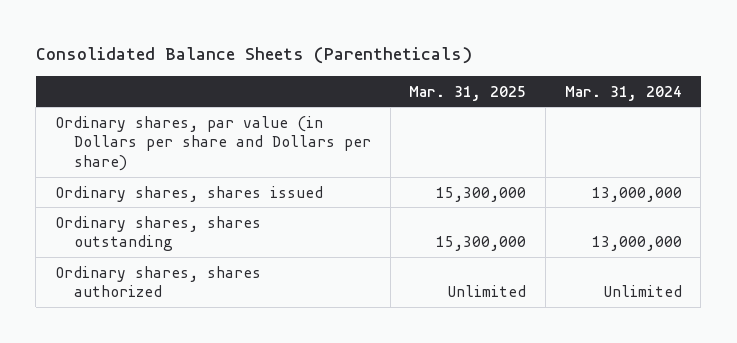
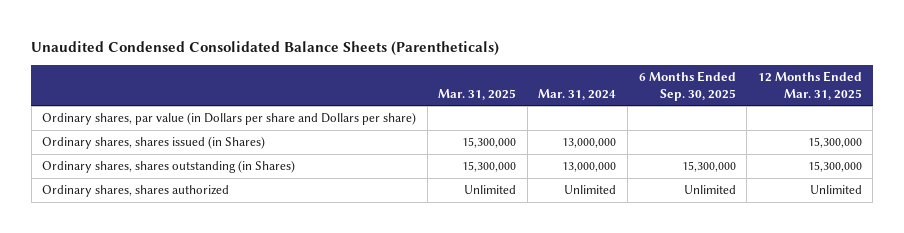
- Consolidated Balance Sheets (Parentheticals)
+ Unaudited Condensed Consolidated Balance Sheets (Parentheticals)
- | Mar. 31, 2025 | Mar. 31, 2024
+ | Mar. 31, 2025 | Mar. 31, 2024 | 6 Months Ended Sep. 30, 2025 | 12 Months Ended Mar. 31, 2025
- Ordinary shares, shares issued | 15,300,000 | 13,000,000
- Ordinary shares, shares outstanding | 15,300,000 | 13,000,000
+ Ordinary shares, shares issued (in Shares) | 15,300,000 | 13,000,000 | | 15,300,000
+ Ordinary shares, shares outstanding (in Shares) | 15,300,000 | 13,000,000 | 15,300,000 | 15,300,000

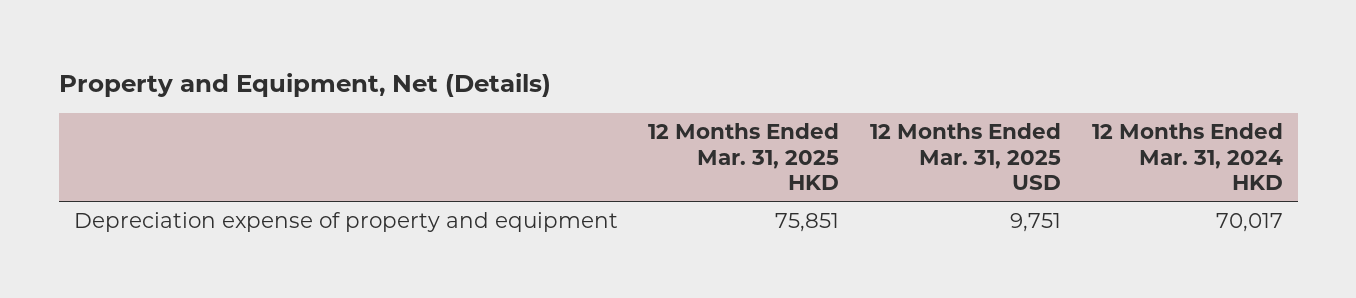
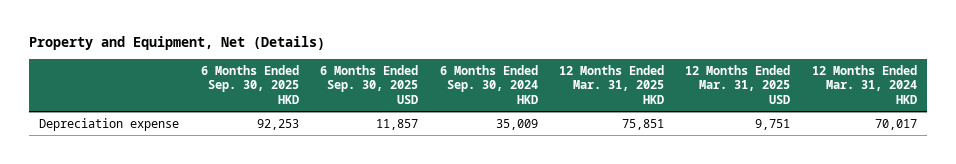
- | 12 Months Ended Mar. 31, 2025 HKD | 12 Months Ended Mar. 31, 2025 USD | 12 Months Ended Mar. 31, 2024 HKD
+ | 6 Months Ended Sep. 30, 2025 HKD | 6 Months Ended Sep. 30, 2025 USD | 6 Months Ended Sep. 30, 2024 HKD | 12 Months Ended Mar. 31, 2025 HKD | 12 Months Ended Mar. 31, 2025 USD | 12 Months Ended Mar. 31, 2024 HKD
- Depreciation expense of property and equipment | 75,851 | 9,751 | 70,017
+ Depreciation expense | 92,253 | 11,857 | 35,009 | 75,851 | 9,751 | 70,017

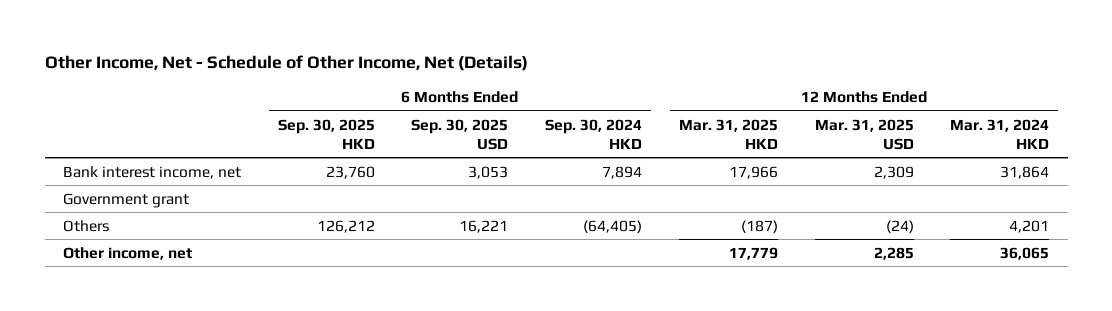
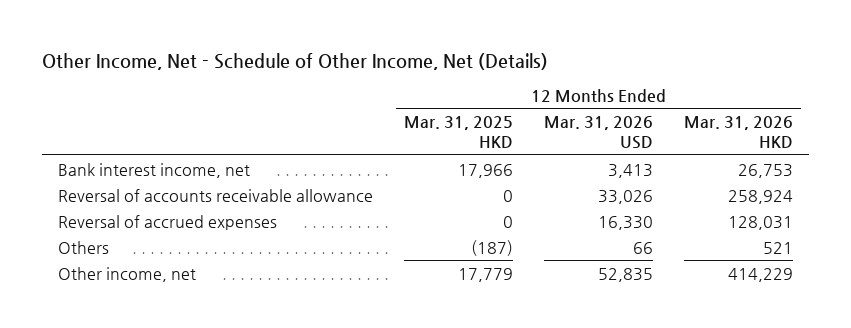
- | 6 Months Ended Sep. 30, 2025 HKD | 6 Months Ended Sep. 30, 2025 USD | 6 Months Ended Sep. 30, 2024 HKD | 12 Months Ended Mar. 31, 2025 HKD | 12 Months Ended Mar. 31, 2025 USD | 12 Months Ended Mar. 31, 2024 HKD
+ | 12 Months Ended Mar. 31, 2025 HKD | 12 Months Ended Mar. 31, 2026 USD | 12 Months Ended Mar. 31, 2026 HKD
- Government grant
+ Reversal of accounts receivable allowance | 0 | 33,026 | 258,924
+ Reversal of accrued expenses | 0 | 16,330 | 128,031

